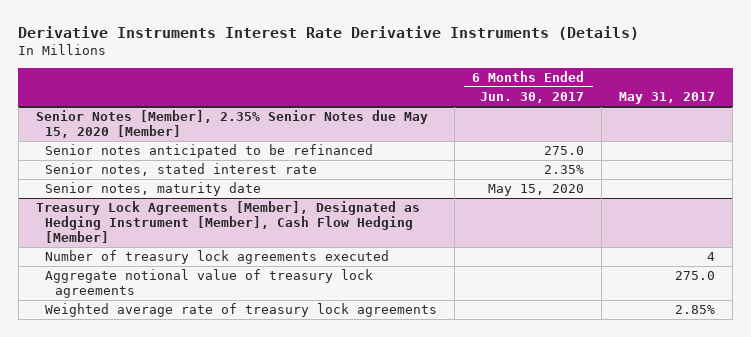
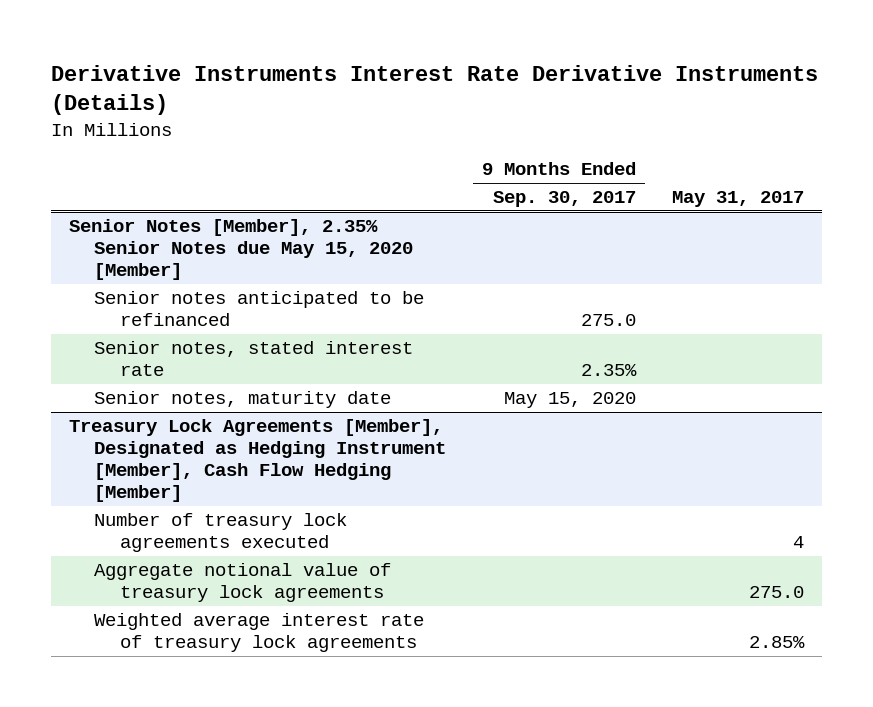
- | 6 Months Ended Jun. 30, 2017 | May 31, 2017
+ | 9 Months Ended Sep. 30, 2017 | May 31, 2017
@ Treasury Lock Agreements [Member], Designated as Hedging Instrument [Member], Cash Flow Hedging [Member]
- Weighted average rate of treasury lock agreements | | 2.85%
+ Weighted average interest rate of treasury lock agreements | | 2.85%

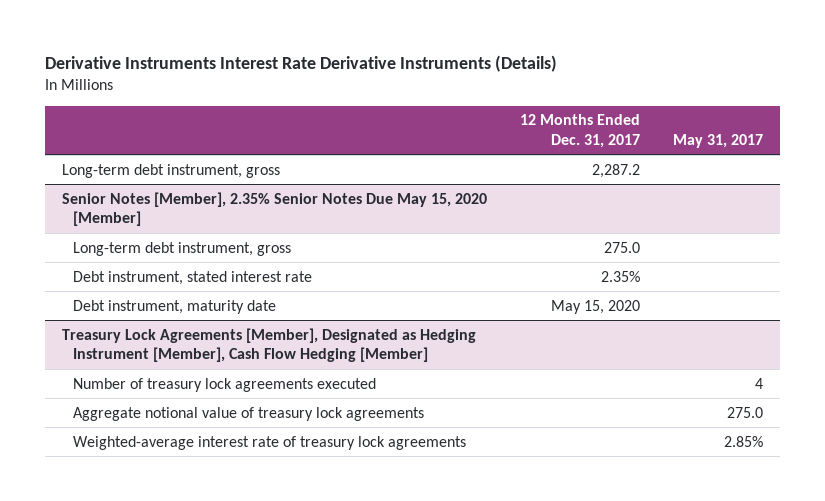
- | 9 Months Ended Sep. 30, 2017 | May 31, 2017
+ | 12 Months Ended Dec. 31, 2017 | May 31, 2017
- Senior Notes [Member], 2.35% Senior Notes due May 15, 2020 [Member]
- Senior notes anticipated to be refinanced | 275.0 |
- Senior notes, stated interest rate | 2.35% |
- Senior notes, maturity date | May 15, 2020 |
+ Long-term debt instrument, gross | 2,287.2 |
+ Senior Notes [Member], 2.35% Senior Notes Due May 15, 2020 [Member]
+ Long-term debt instrument, gross | 275.0 |
+ Debt instrument, stated interest rate | 2.35% |
+ Debt instrument, maturity date | May 15, 2020 |
@ Treasury Lock Agreements [Member], Designated as Hedging Instrument [Member], Cash Flow Hedging [Member]
- Weighted average interest rate of treasury lock agreements | | 2.85%
+ Weighted-average interest rate of treasury lock agreements | | 2.85%

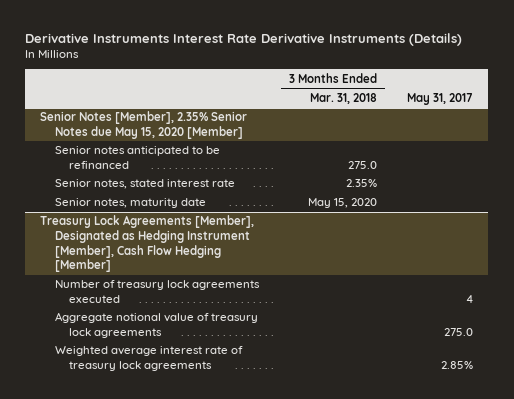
- | 12 Months Ended Dec. 31, 2017 | May 31, 2017
+ | 3 Months Ended Mar. 31, 2018 | May 31, 2017
- Long-term debt instrument, gross | 2,287.2 |
- Senior Notes [Member], 2.35% Senior Notes Due May 15, 2020 [Member]
- Long-term debt instrument, gross | 275.0 |
- Debt instrument, stated interest rate | 2.35% |
- Debt instrument, maturity date | May 15, 2020 |
+ Senior Notes [Member], 2.35% Senior Notes due May 15, 2020 [Member]
+ Senior notes anticipated to be refinanced | 275.0 |
+ Senior notes, stated interest rate | 2.35% |
+ Senior notes, maturity date | May 15, 2020 |
@ Treasury Lock Agreements [Member], Designated as Hedging Instrument [Member], Cash Flow Hedging [Member]
- Weighted-average interest rate of treasury lock agreements | | 2.85%
+ Weighted average interest rate of treasury lock agreements | | 2.85%

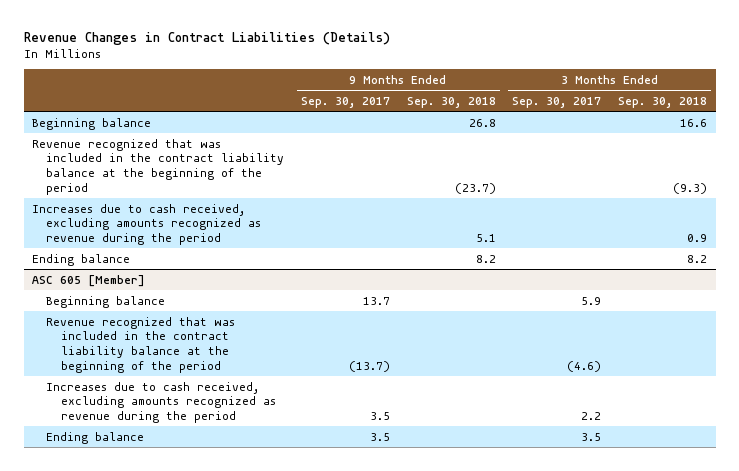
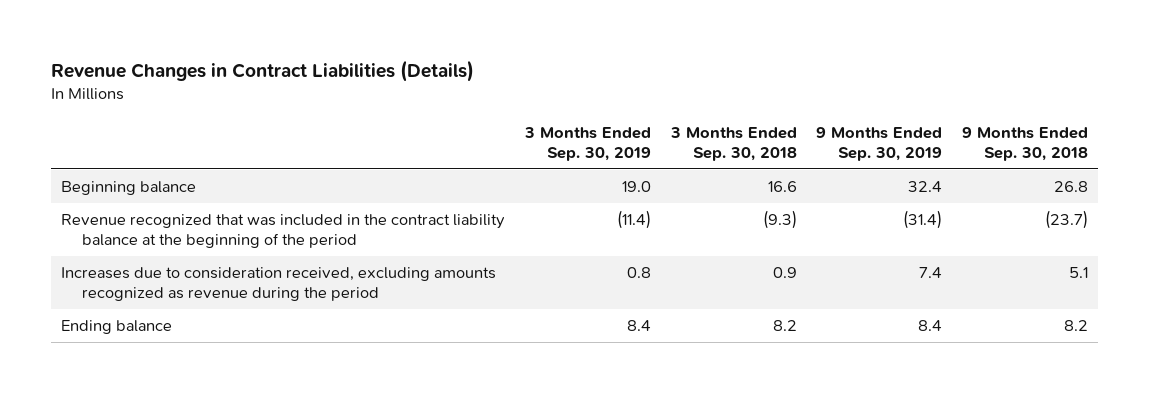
- | 9 Months Ended Sep. 30, 2017 | 9 Months Ended Sep. 30, 2018 | 3 Months Ended Sep. 30, 2017 | 3 Months Ended Sep. 30, 2018
+ | 3 Months Ended Sep. 30, 2019 | 3 Months Ended Sep. 30, 2018 | 9 Months Ended Sep. 30, 2019 | 9 Months Ended Sep. 30, 2018
- Increases due to cash received, excluding amounts recognized as revenue during the period | | 5.1 | | 0.9
+ Increases due to consideration received, excluding amounts recognized as revenue during the period | 0.8 | 0.9 | 7.4 | 5.1
- ASC 605 [Member]
- Beginning balance | 13.7 | | 5.9 |
- Revenue recognized that was included in the contract liability balance at the beginning of the period | (13.7) | | (4.6) |
- Increases due to cash received, excluding amounts recognized as revenue during the period | 3.5 | | 2.2 |
- Ending balance | 3.5 | | 3.5 |

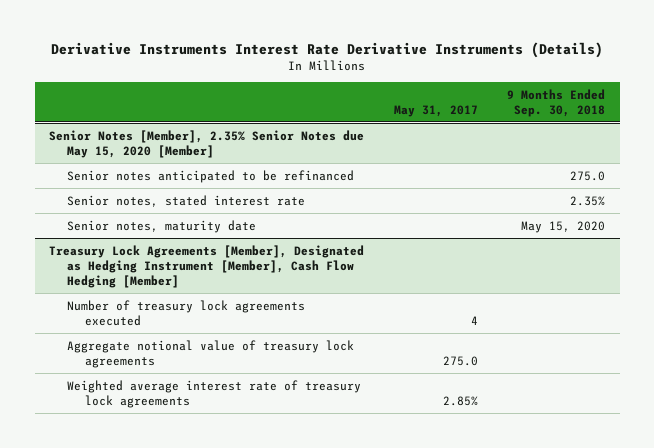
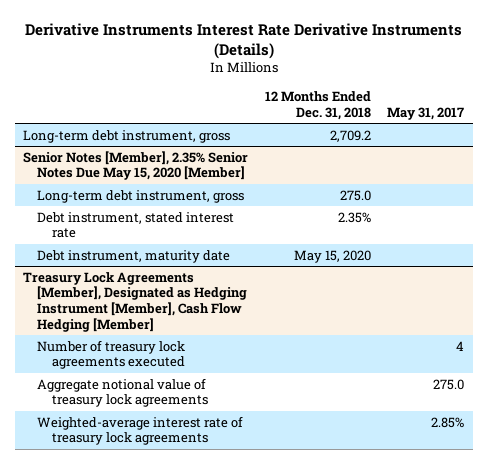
- | May 31, 2017 | 9 Months Ended Sep. 30, 2018
+ | 12 Months Ended Dec. 31, 2018 | May 31, 2017
- Senior Notes [Member], 2.35% Senior Notes due May 15, 2020 [Member]
- Senior notes anticipated to be refinanced | | 275.0
- Senior notes, stated interest rate | | 2.35%
- Senior notes, maturity date | | May 15, 2020
+ Long-term debt instrument, gross | 2,709.2 |
+ Senior Notes [Member], 2.35% Senior Notes Due May 15, 2020 [Member]
+ Long-term debt instrument, gross | 275.0 |
+ Debt instrument, stated interest rate | 2.35% |
+ Debt instrument, maturity date | May 15, 2020 |
@ Treasury Lock Agreements [Member], Designated as Hedging Instrument [Member], Cash Flow Hedging [Member]
- Weighted average interest rate of treasury lock agreements | 2.85% |
+ Weighted-average interest rate of treasury lock agreements | | 2.85%

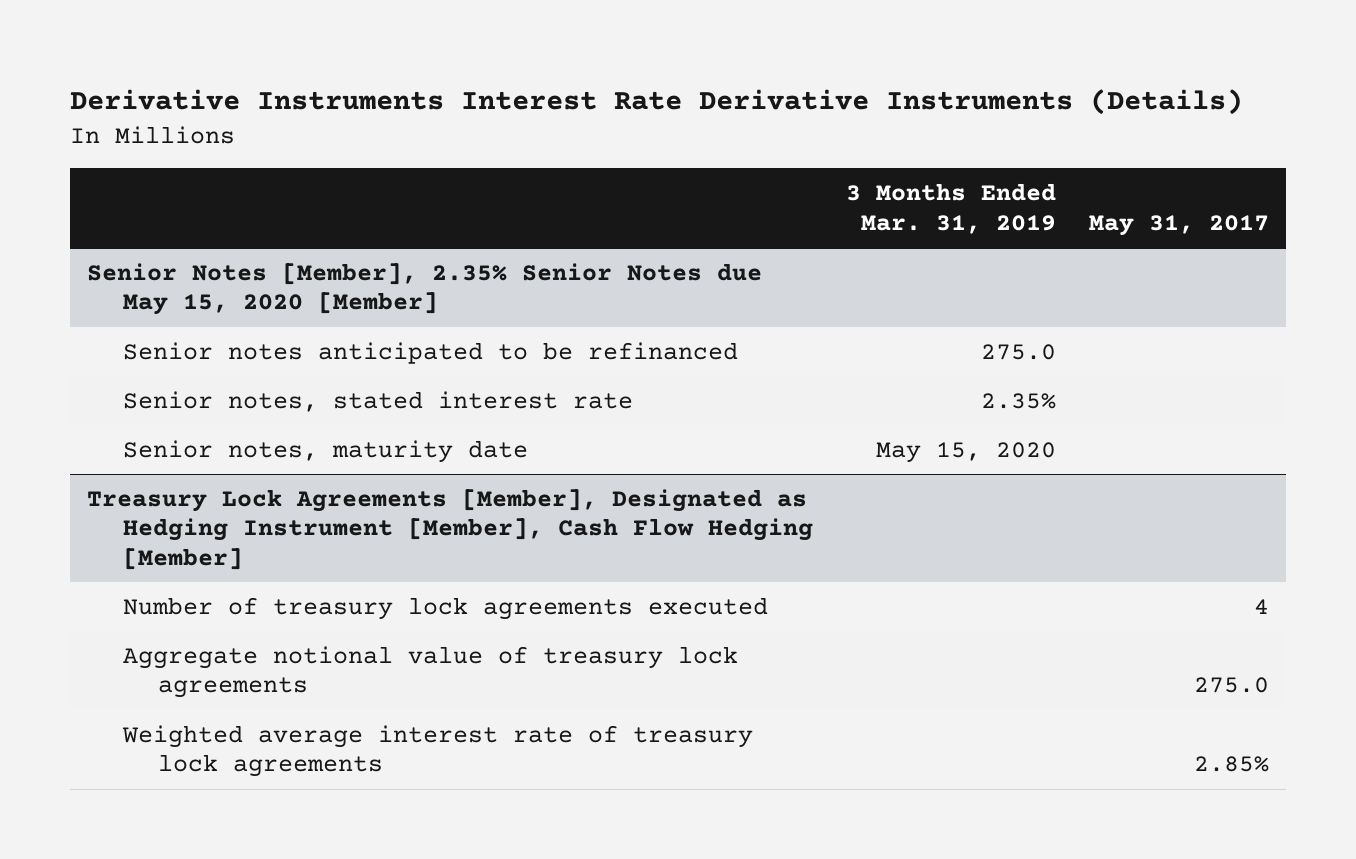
- | 12 Months Ended Dec. 31, 2018 | May 31, 2017
+ | 3 Months Ended Mar. 31, 2019 | May 31, 2017
- Long-term debt instrument, gross | 2,709.2 |
- Senior Notes [Member], 2.35% Senior Notes Due May 15, 2020 [Member]
- Long-term debt instrument, gross | 275.0 |
- Debt instrument, stated interest rate | 2.35% |
- Debt instrument, maturity date | May 15, 2020 |
+ Senior Notes [Member], 2.35% Senior Notes due May 15, 2020 [Member]
+ Senior notes anticipated to be refinanced | 275.0 |
+ Senior notes, stated interest rate | 2.35% |
+ Senior notes, maturity date | May 15, 2020 |
@ Treasury Lock Agreements [Member], Designated as Hedging Instrument [Member], Cash Flow Hedging [Member]
- Weighted-average interest rate of treasury lock agreements | | 2.85%
+ Weighted average interest rate of treasury lock agreements | | 2.85%

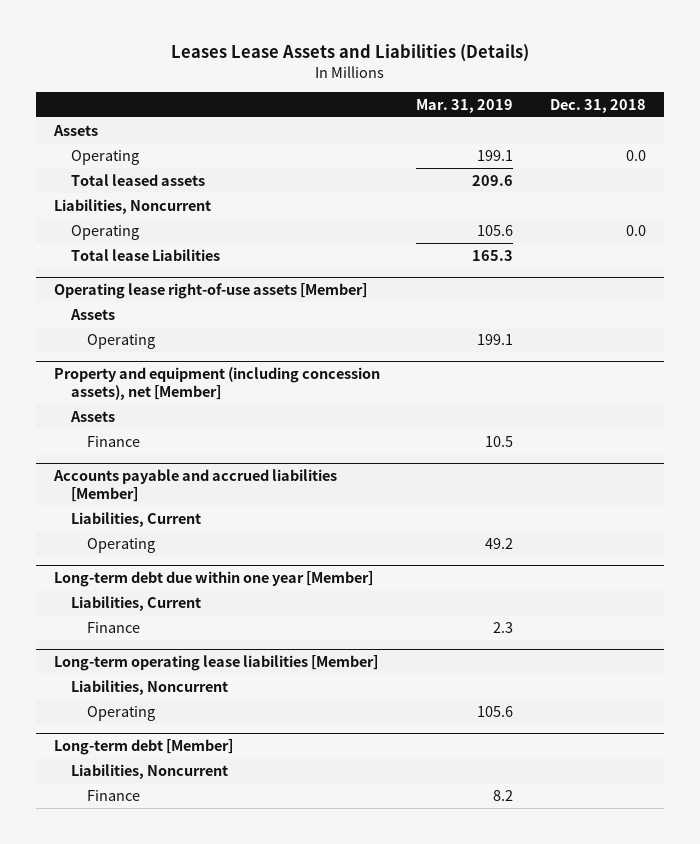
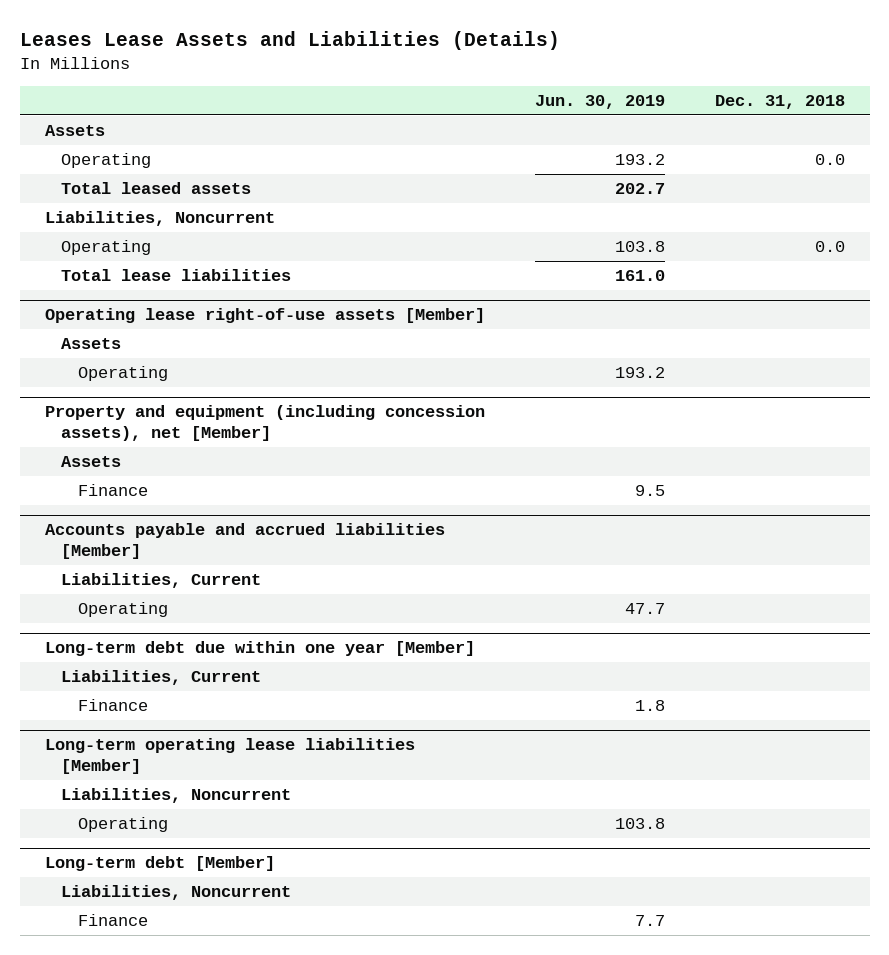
- | Mar. 31, 2019 | Dec. 31, 2018
+ | Jun. 30, 2019 | Dec. 31, 2018
- Total lease Liabilities | 165.3 |
+ Total lease liabilities | 161.0 |

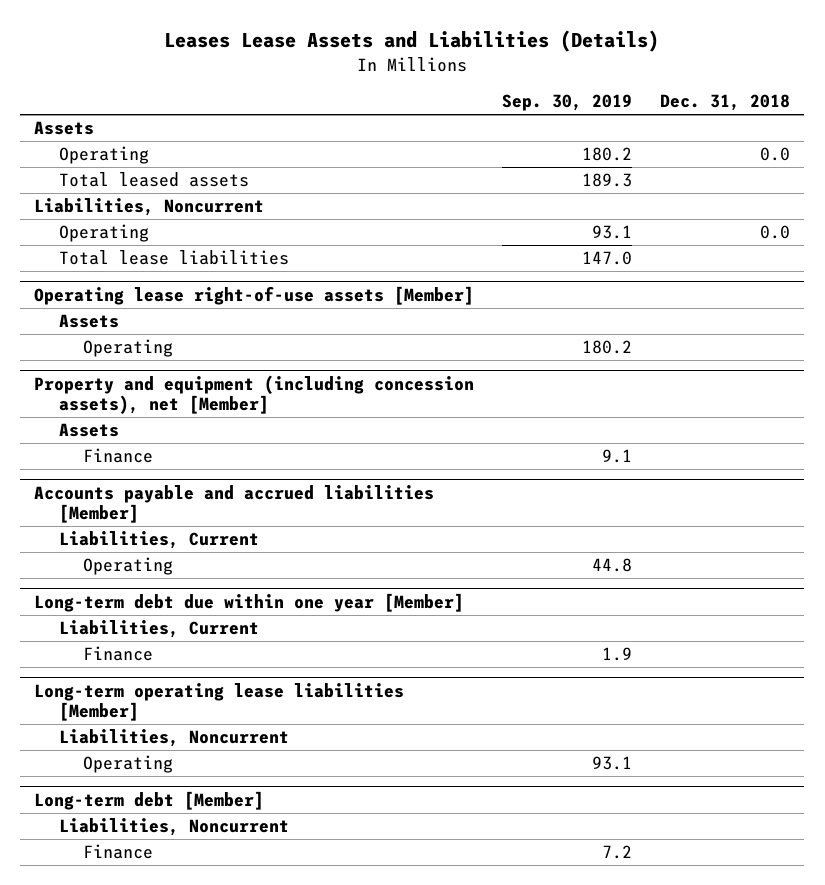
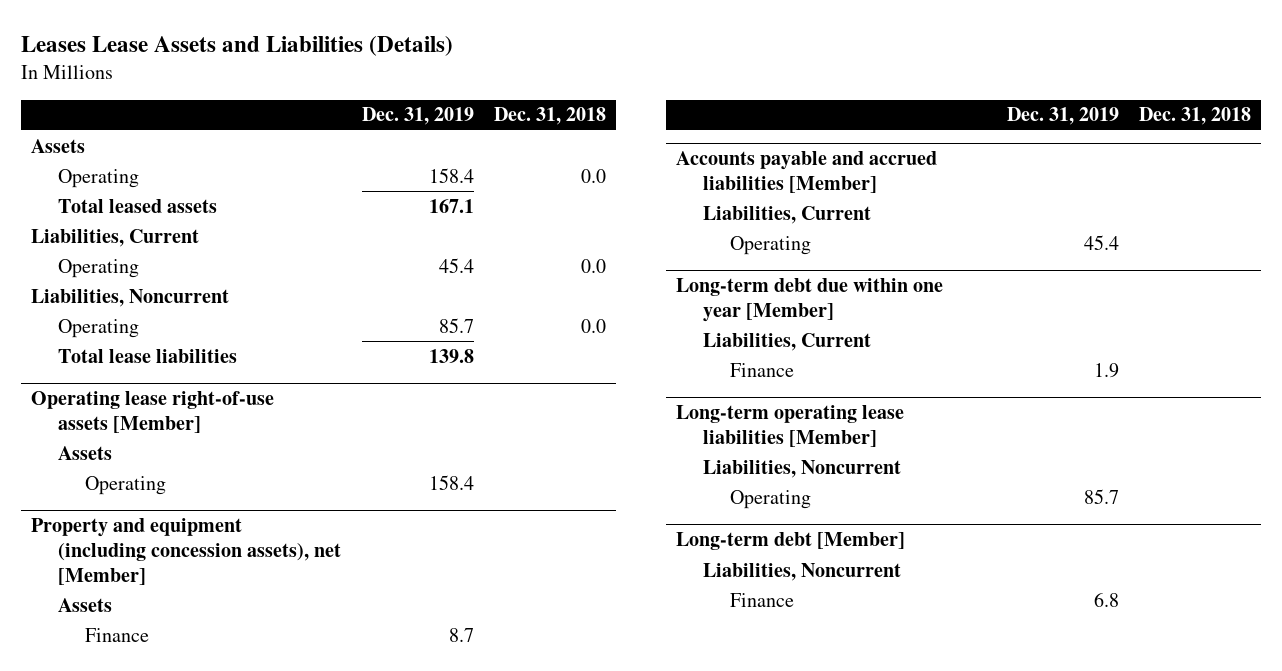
- | Sep. 30, 2019 | Dec. 31, 2018
+ | Dec. 31, 2019 | Dec. 31, 2018
+ Liabilities, Current
+ Operating | 45.4 | 0.0

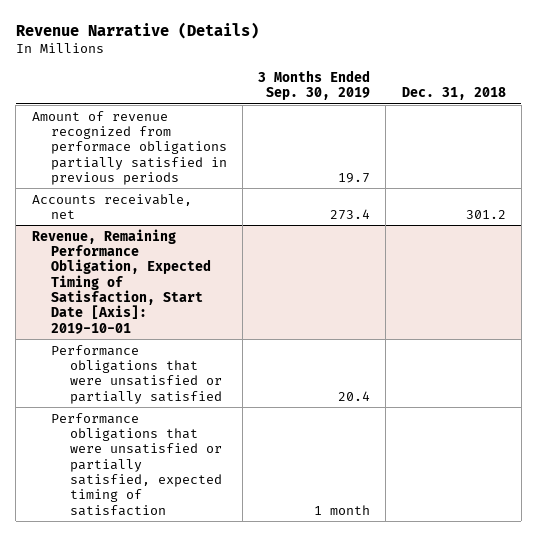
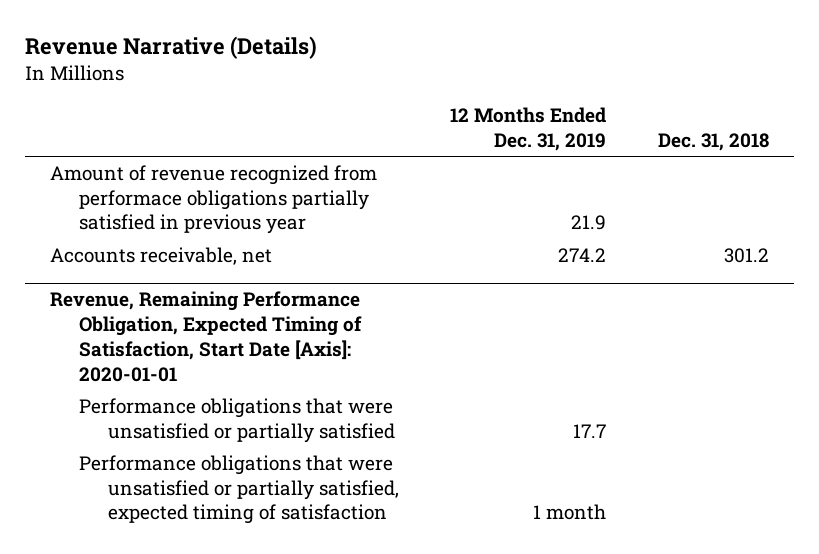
- | 3 Months Ended Sep. 30, 2019 | Dec. 31, 2018
+ | 12 Months Ended Dec. 31, 2019 | Dec. 31, 2018
- Amount of revenue recognized from performace obligations partially satisfied in previous periods | 19.7 |
+ Amount of revenue recognized from performace obligations partially satisfied in previous year | 21.9 |
- Revenue, Remaining Performance Obligation, Expected Timing of Satisfaction, Start Date [Axis]: 2019-10-01
- Performance obligations that were unsatisfied or partially satisfied | 20.4 |
- Performance obligations that were unsatisfied or partially satisfied, expected timing of satisfaction | 1 month |
+ Revenue, Remaining Performance Obligation, Expected Timing of Satisfaction, Start Date [Axis]: 2020-01-01
+ Performance obligations that were unsatisfied or partially satisfied | 17.7 |
+ Performance obligations that were unsatisfied or partially satisfied, expected timing of satisfaction | 1 month |

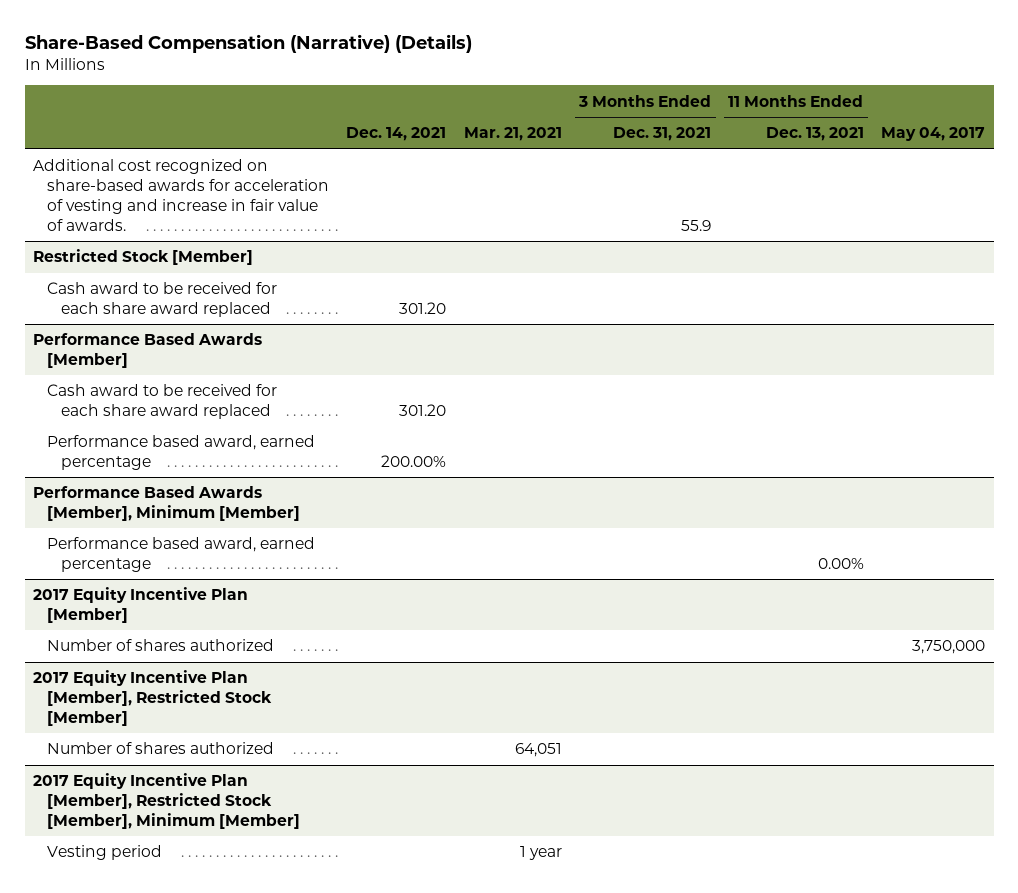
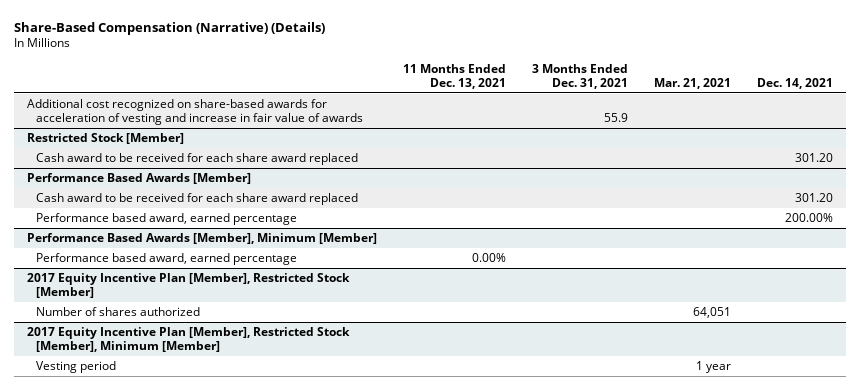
- | Dec. 14, 2021 | Mar. 21, 2021 | 3 Months Ended Dec. 31, 2021 | 11 Months Ended Dec. 13, 2021 | May 04, 2017
+ | 11 Months Ended Dec. 13, 2021 | 3 Months Ended Dec. 31, 2021 | Mar. 21, 2021 | Dec. 14, 2021
- Additional cost recognized on share-based awards for acceleration of vesting and increase in fair value of awards. | | | 55.9 | |
+ Additional cost recognized on share-based awards for acceleration of vesting and increase in fair value of awards | | 55.9 | |
- 2017 Equity Incentive Plan [Member]
- Number of shares authorized | | | | | 3,750,000

